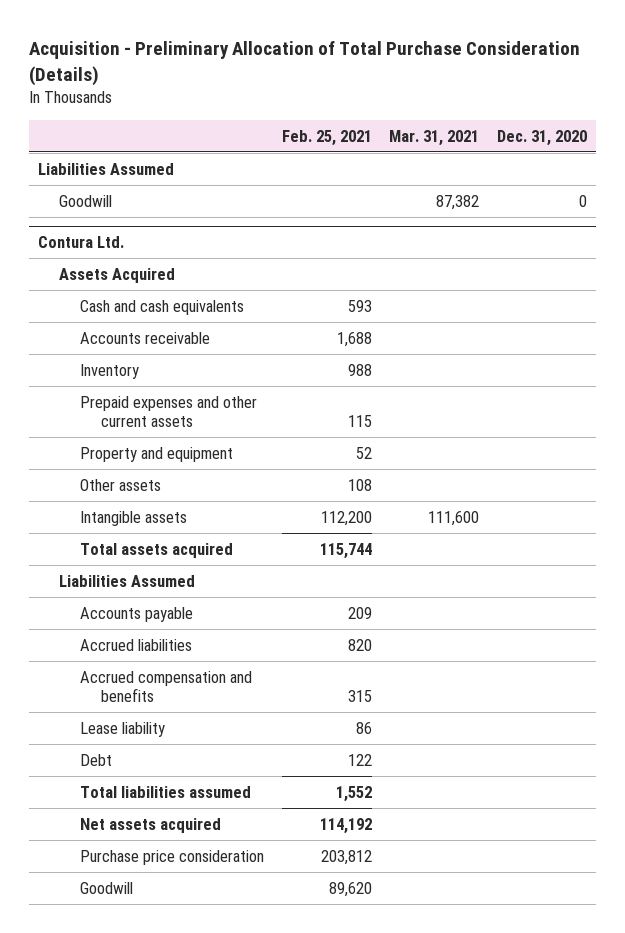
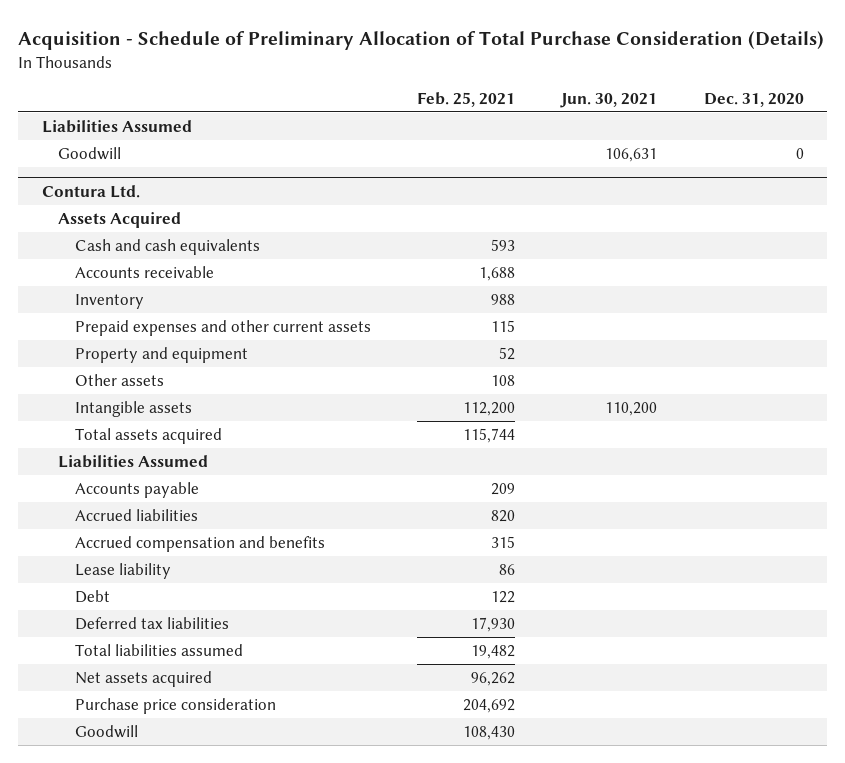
- Acquisition - Preliminary Allocation of Total Purchase Consideration (Details)
+ Acquisition - Schedule of Preliminary Allocation of Total Purchase Consideration (Details)
- | Feb. 25, 2021 | Mar. 31, 2021 | Dec. 31, 2020
+ | Feb. 25, 2021 | Jun. 30, 2021 | Dec. 31, 2020
@ Contura Ltd.
- Total liabilities assumed | 1,552 | |
- Net assets acquired | 114,192 | |
- Purchase price consideration | 203,812 | |
- Goodwill | 89,620 | |
+ Deferred tax liabilities | 17,930 | |
+ Total liabilities assumed | 19,482 | |
+ Net assets acquired | 96,262 | |
+ Purchase price consideration | 204,692 | |
+ Goodwill | 108,430 | |

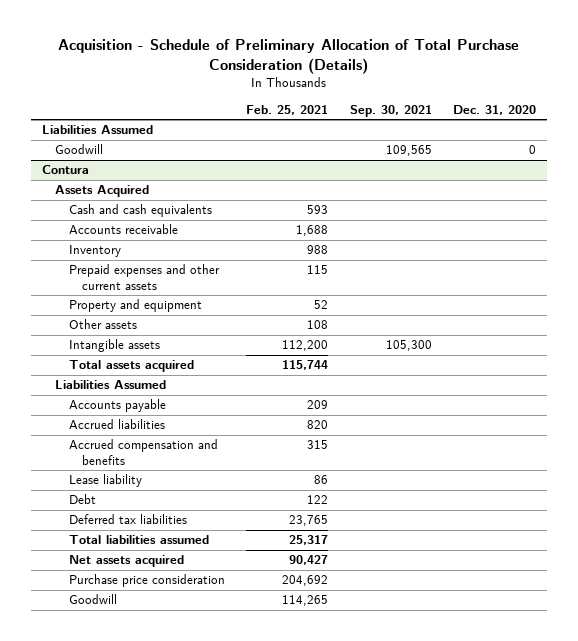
- | Feb. 25, 2021 | Jun. 30, 2021 | Dec. 31, 2020
+ | Feb. 25, 2021 | Sep. 30, 2021 | Dec. 31, 2020
- Contura Ltd.
+ Contura
- Deferred tax liabilities | 17,930 | |
- Total liabilities assumed | 19,482 | |
- Net assets acquired | 96,262 | |
+ Deferred tax liabilities | 23,765 | |
+ Total liabilities assumed | 25,317 | |
+ Net assets acquired | 90,427 | |
- Goodwill | 108,430 | |
+ Goodwill | 114,265 | |

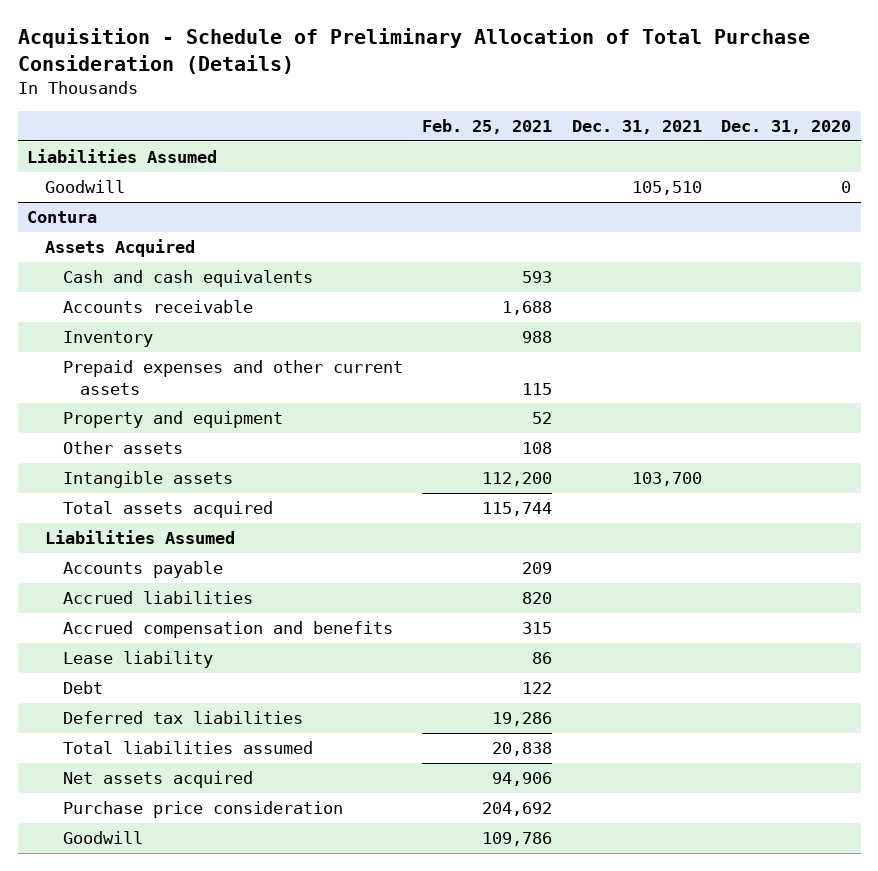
- | Feb. 25, 2021 | Sep. 30, 2021 | Dec. 31, 2020
+ | Feb. 25, 2021 | Dec. 31, 2021 | Dec. 31, 2020
@ Contura
- Deferred tax liabilities | 23,765 | |
- Total liabilities assumed | 25,317 | |
- Net assets acquired | 90,427 | |
+ Deferred tax liabilities | 19,286 | |
+ Total liabilities assumed | 20,838 | |
+ Net assets acquired | 94,906 | |
- Goodwill | 114,265 | |
+ Goodwill | 109,786 | |

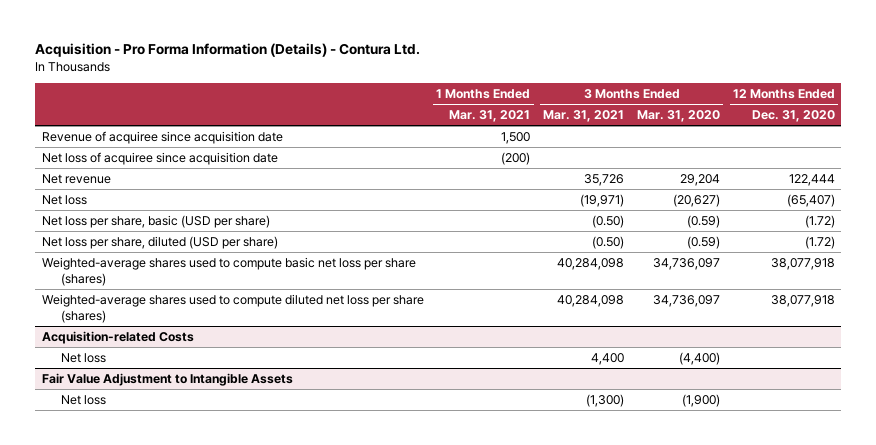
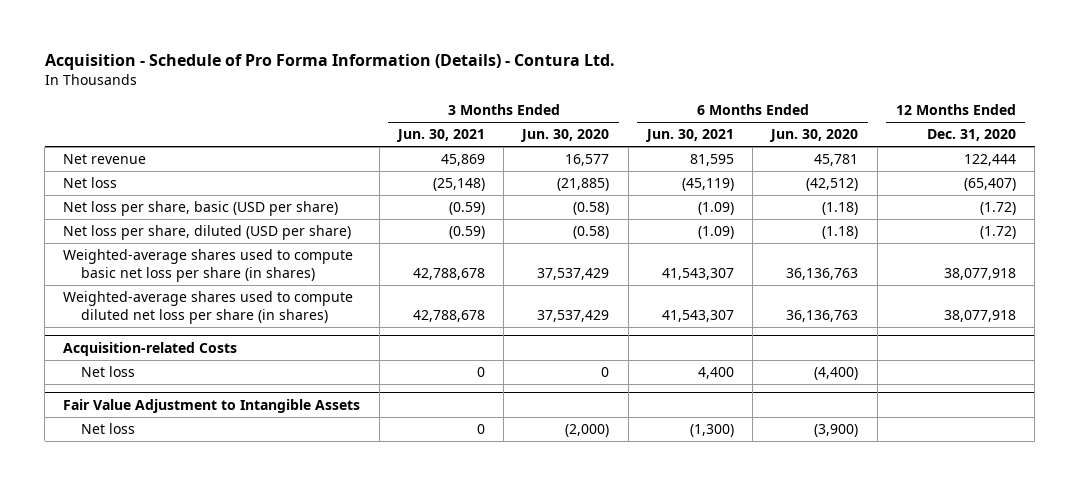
- Acquisition - Pro Forma Information (Details) - Contura Ltd.
+ Acquisition - Schedule of Pro Forma Information (Details) - Contura Ltd.
- | 1 Months Ended Mar. 31, 2021 | 3 Months Ended Mar. 31, 2021 | 3 Months Ended Mar. 31, 2020 | 12 Months Ended Dec. 31, 2020
+ | 3 Months Ended Jun. 30, 2021 | 3 Months Ended Jun. 30, 2020 | 6 Months Ended Jun. 30, 2021 | 6 Months Ended Jun. 30, 2020 | 12 Months Ended Dec. 31, 2020
- Revenue of acquiree since acquisition date | 1,500 | | |
- Net loss of acquiree since acquisition date | (200) | | |
- Weighted-average shares used to compute basic net loss per share (shares) | | 40,284,098 | 34,736,097 | 38,077,918
- Weighted-average shares used to compute diluted net loss per share (shares) | | 40,284,098 | 34,736,097 | 38,077,918
+ Weighted-average shares used to compute basic net loss per share (in shares) | 42,788,678 | 37,537,429 | 41,543,307 | 36,136,763 | 38,077,918
+ Weighted-average shares used to compute diluted net loss per share (in shares) | 42,788,678 | 37,537,429 | 41,543,307 | 36,136,763 | 38,077,918

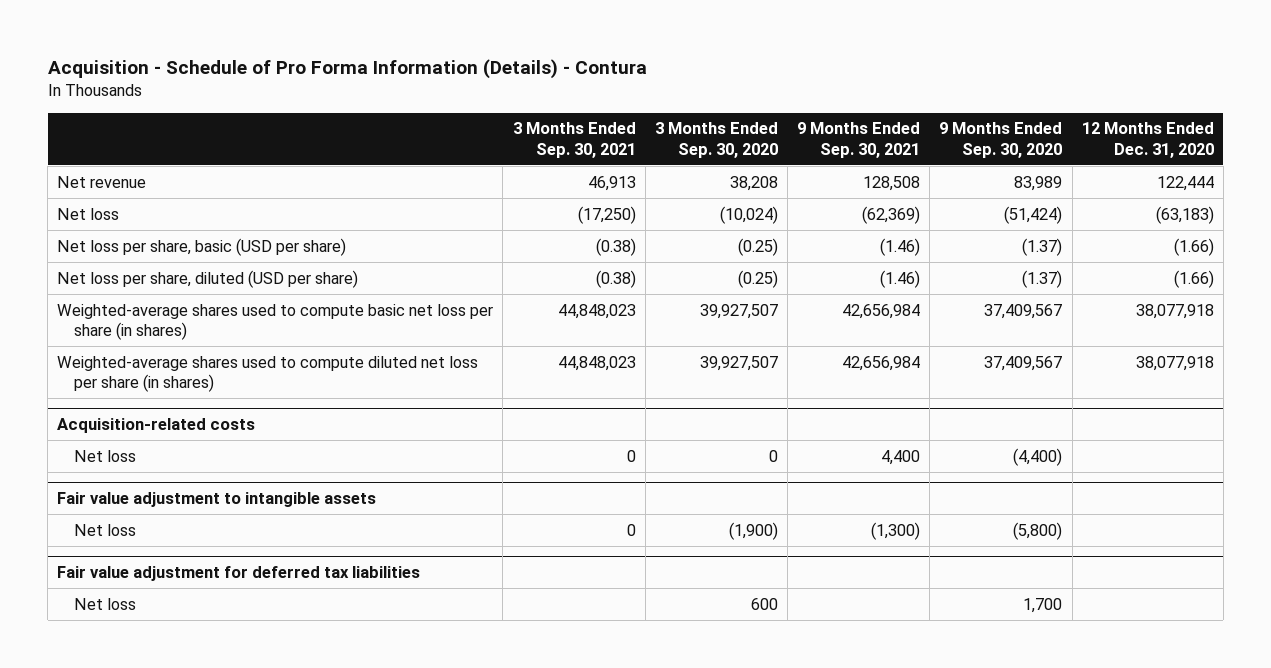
- Acquisition - Schedule of Pro Forma Information (Details) - Contura Ltd.
+ Acquisition - Schedule of Pro Forma Information (Details) - Contura
- | 3 Months Ended Jun. 30, 2021 | 3 Months Ended Jun. 30, 2020 | 6 Months Ended Jun. 30, 2021 | 6 Months Ended Jun. 30, 2020 | 12 Months Ended Dec. 31, 2020
+ | 3 Months Ended Sep. 30, 2021 | 3 Months Ended Sep. 30, 2020 | 9 Months Ended Sep. 30, 2021 | 9 Months Ended Sep. 30, 2020 | 12 Months Ended Dec. 31, 2020
- Net loss | (25,148) | (21,885) | (45,119) | (42,512) | (65,407)
- Net loss per share, basic (USD per share) | (0.59) | (0.58) | (1.09) | (1.18) | (1.72)
- Net loss per share, diluted (USD per share) | (0.59) | (0.58) | (1.09) | (1.18) | (1.72)
+ Net loss | (17,250) | (10,024) | (62,369) | (51,424) | (63,183)
+ Net loss per share, basic (USD per share) | (0.38) | (0.25) | (1.46) | (1.37) | (1.66)
+ Net loss per share, diluted (USD per share) | (0.38) | (0.25) | (1.46) | (1.37) | (1.66)
- Acquisition-related Costs
+ Acquisition-related costs
- Fair Value Adjustment to Intangible Assets
+ Fair value adjustment to intangible assets
+ Fair value adjustment for deferred tax liabilities
+ Net loss | | 600 | | 1,700 |

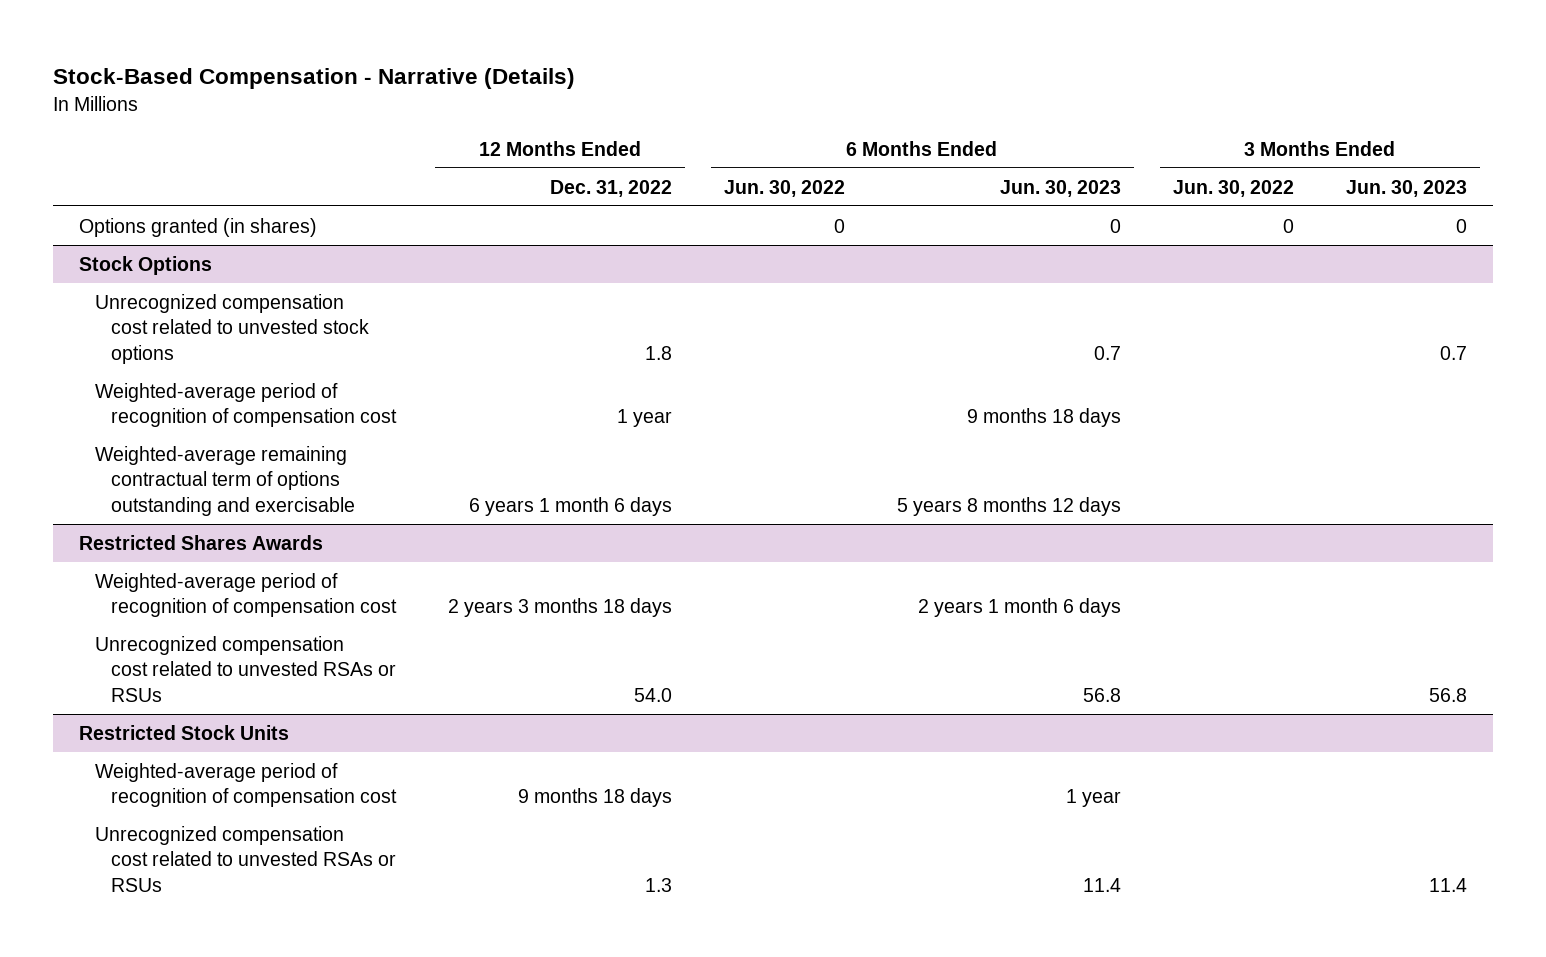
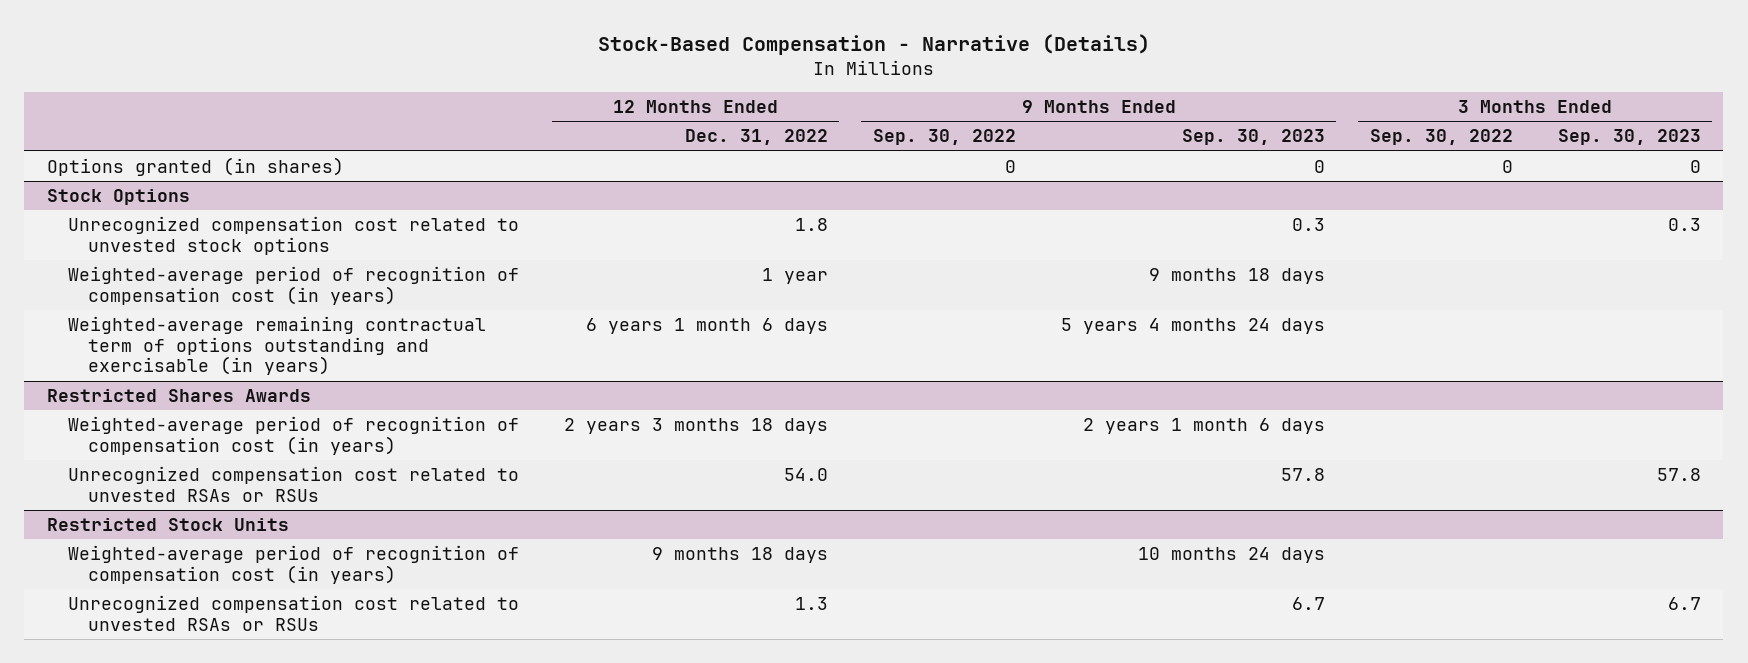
- | 12 Months Ended Dec. 31, 2022 | 6 Months Ended Jun. 30, 2022 | 6 Months Ended Jun. 30, 2023 | 3 Months Ended Jun. 30, 2022 | 3 Months Ended Jun. 30, 2023
+ | 12 Months Ended Dec. 31, 2022 | 9 Months Ended Sep. 30, 2022 | 9 Months Ended Sep. 30, 2023 | 3 Months Ended Sep. 30, 2022 | 3 Months Ended Sep. 30, 2023
@ Stock Options
- Weighted-average period of recognition of compensation cost | 1 year | | 9 months 18 days | |
- Weighted-average remaining contractual term of options outstanding and exercisable | 6 years 1 month 6 days | | 5 years 8 months 12 days | |
+ Weighted-average period of recognition of compensation cost (in years) | 1 year | | 9 months 18 days | |
+ Weighted-average remaining contractual term of options outstanding and exercisable (in years) | 6 years 1 month 6 days | | 5 years 4 months 24 days | |
@ Restricted Shares Awards
- Weighted-average period of recognition of compensation cost | 2 years 3 months 18 days | | 2 years 1 month 6 days | |
+ Weighted-average period of recognition of compensation cost (in years) | 2 years 3 months 18 days | | 2 years 1 month 6 days | |
@ Restricted Stock Units
- Weighted-average period of recognition of compensation cost | 9 months 18 days | | 1 year | |
+ Weighted-average period of recognition of compensation cost (in years) | 9 months 18 days | | 10 months 24 days | |

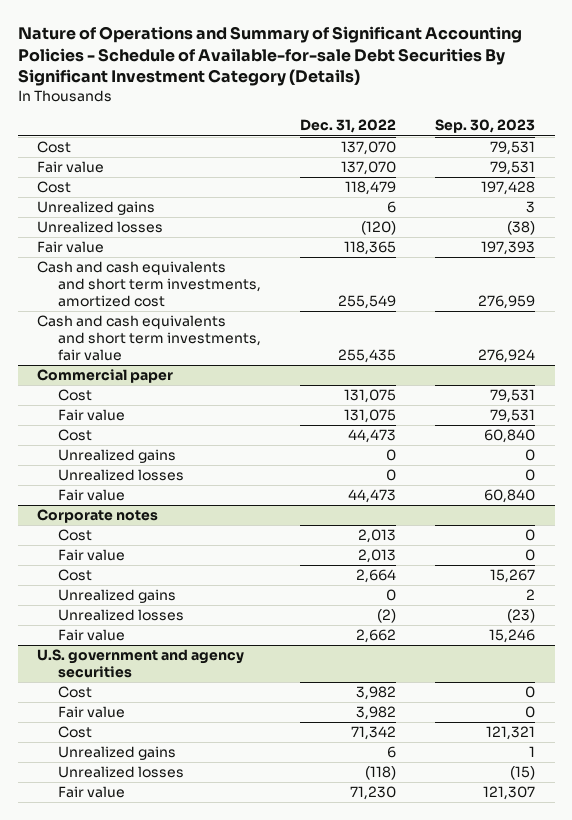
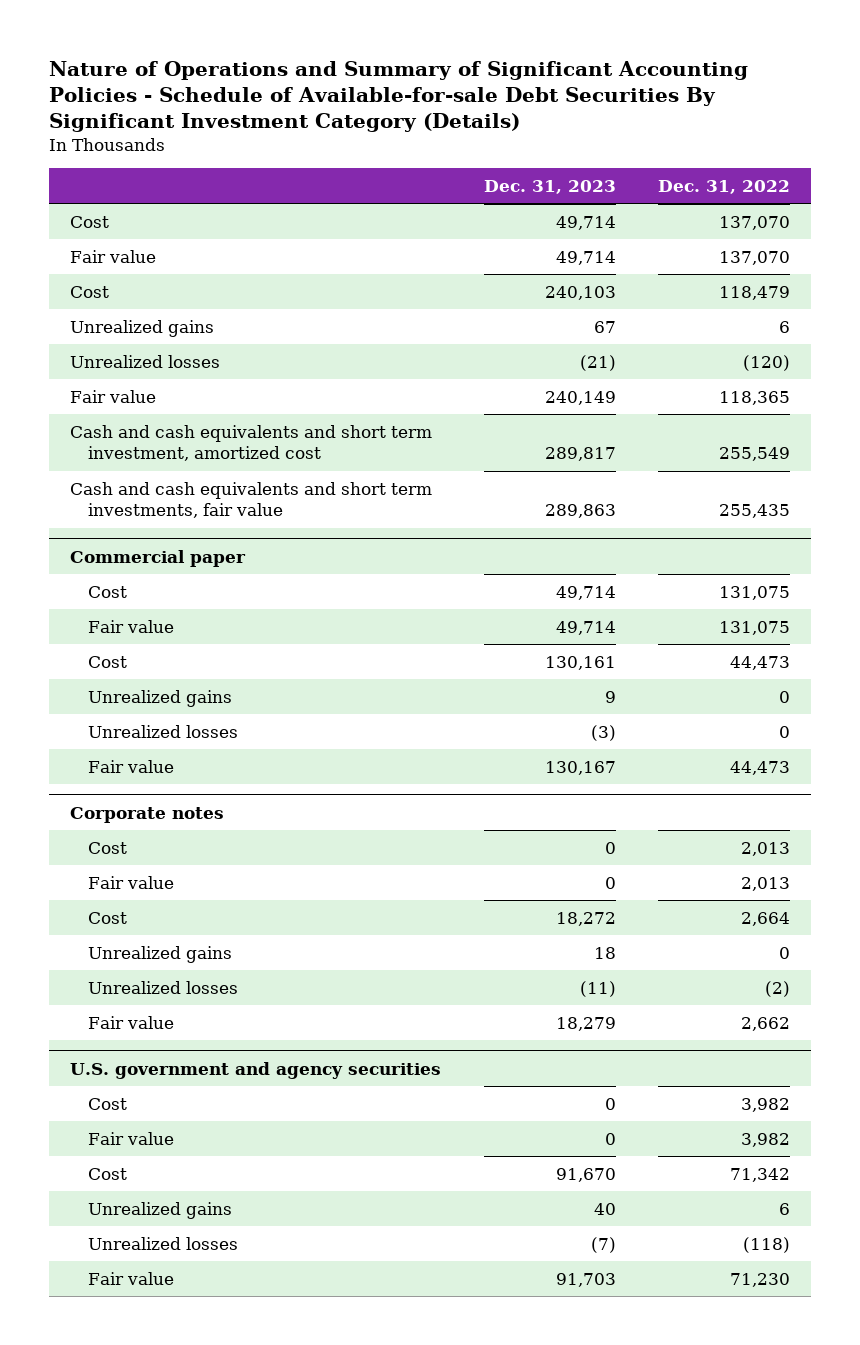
- | Dec. 31, 2022 | Sep. 30, 2023
+ | Dec. 31, 2023 | Dec. 31, 2022
- Cash and cash equivalents and short term investments, amortized cost | 255,549 | 276,959
+ Cash and cash equivalents and short term investment, amortized cost | 289,817 | 255,549

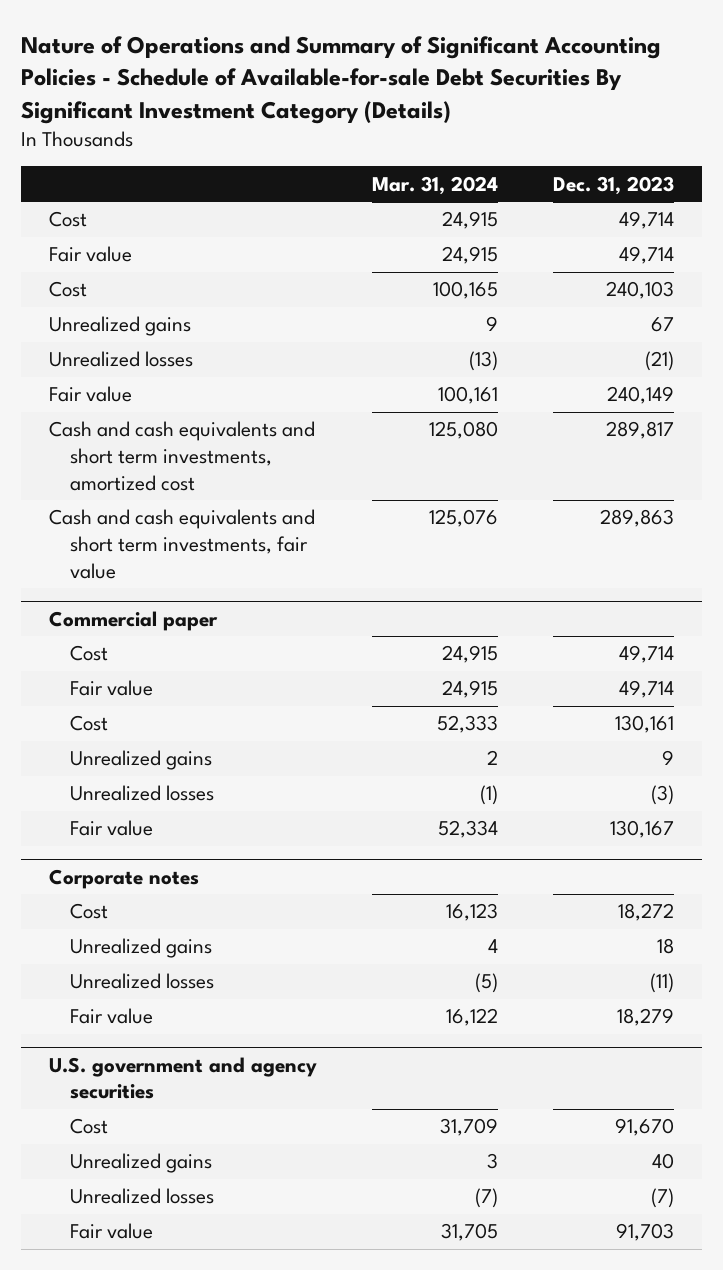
- | Dec. 31, 2023 | Dec. 31, 2022
+ | Mar. 31, 2024 | Dec. 31, 2023
- Cash and cash equivalents and short term investment, amortized cost | 289,817 | 255,549
+ Cash and cash equivalents and short term investments, amortized cost | 125,080 | 289,817
@ Corporate notes
- Cost | 0 | 2,013
- Fair value | 0 | 2,013
@ U.S. government and agency securities
- Cost | 0 | 3,982
- Fair value | 0 | 3,982

